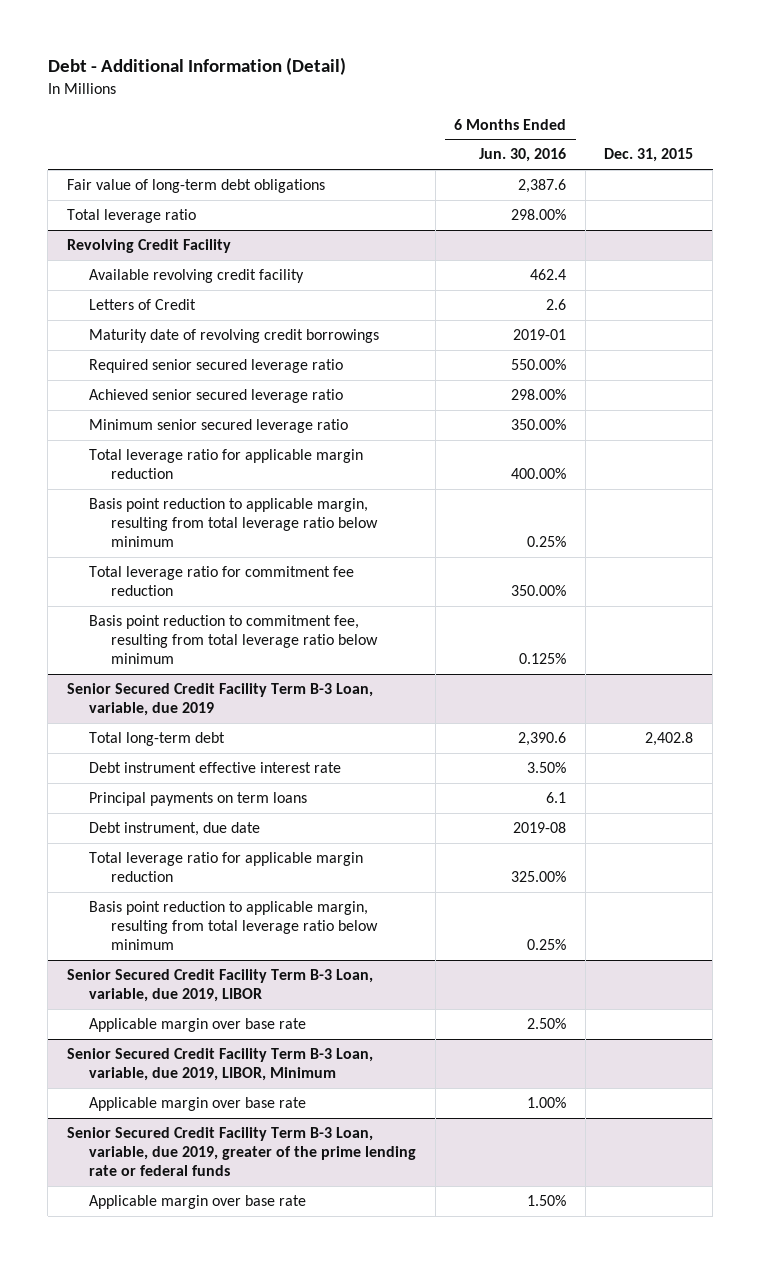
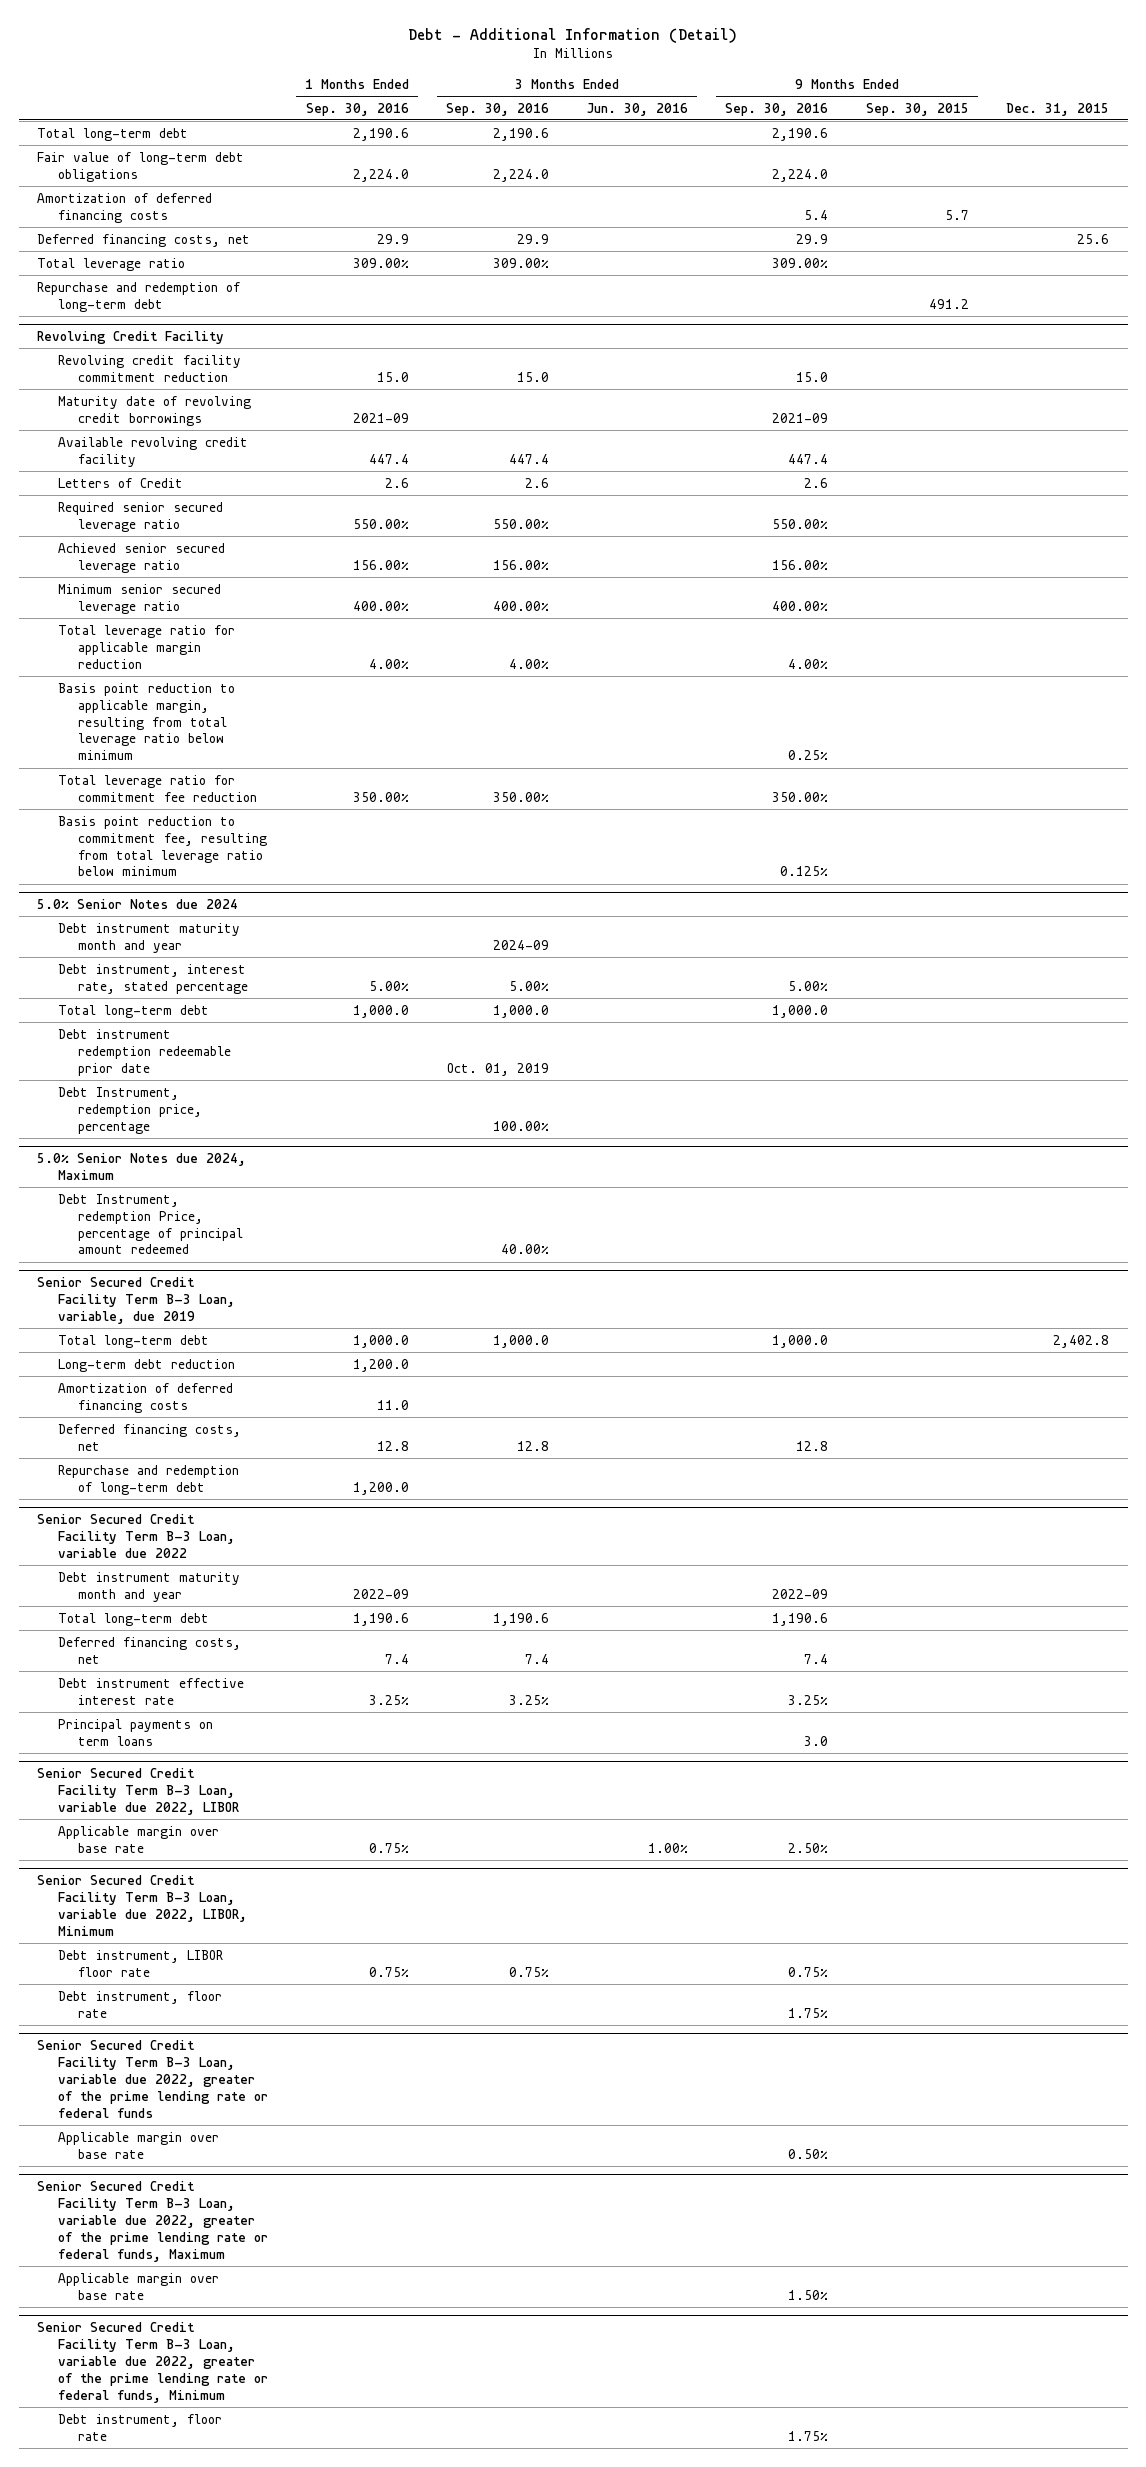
- | 6 Months Ended Jun. 30, 2016 | Dec. 31, 2015
+ | 1 Months Ended Sep. 30, 2016 | 3 Months Ended Sep. 30, 2016 | 3 Months Ended Jun. 30, 2016 | 9 Months Ended Sep. 30, 2016 | 9 Months Ended Sep. 30, 2015 | Dec. 31, 2015
+ Total long-term debt | 2,190.6 | 2,190.6 | | 2,190.6 | |
+ Amortization of deferred financing costs | | | | 5.4 | 5.7 |
+ Deferred financing costs, net | 29.9 | 29.9 | | 29.9 | | 25.6
+ Repurchase and redemption of long-term debt | | | | | 491.2 |
@ Revolving Credit Facility
+ Revolving credit facility commitment reduction | 15.0 | 15.0 | | 15.0 | |
moved up: Maturity date of revolving credit borrowings | 2021-09 | | | 2021-09 | |
+ 5.0% Senior Notes due 2024
+ Debt instrument maturity month and year | | 2024-09 | | | |
+ Debt instrument, interest rate, stated percentage | 5.00% | 5.00% | | 5.00% | |
+ Total long-term debt | 1,000.0 | 1,000.0 | | 1,000.0 | |
+ Debt instrument redemption redeemable prior date | | Oct. 01, 2019 | | | |
+ Debt Instrument, redemption price, percentage | | 100.00% | | | |
+ 5.0% Senior Notes due 2024, Maximum
+ Debt Instrument, redemption Price, percentage of principal amount redeemed | | 40.00% | | | |
@ Senior Secured Credit Facility Term B-3 Loan, variable, due 2019
- Debt instrument effective interest rate | 3.50% |
- Principal payments on term loans | 6.1 |
- Debt instrument, due date | 2019-08 |
- Total leverage ratio for applicable margin reduction | 325.00% |
- Basis point reduction to applicable margin, resulting from total leverage ratio below minimum | 0.25% |
- Senior Secured Credit Facility Term B-3 Loan, variable, due 2019, LIBOR
@ Senior Secured Credit Facility Term B-3 Loan, variable, due 2019
+ Long-term debt reduction | 1,200.0 | | | | |
+ Amortization of deferred financing costs | 11.0 | | | | |
+ Deferred financing costs, net | 12.8 | 12.8 | | 12.8 | |
+ Repurchase and redemption of long-term debt | 1,200.0 | | | | |
+ Senior Secured Credit Facility Term B-3 Loan, variable due 2022
+ Debt instrument maturity month and year | 2022-09 | | | 2022-09 | |
+ Total long-term debt | 1,190.6 | 1,190.6 | | 1,190.6 | |
+ Deferred financing costs, net | 7.4 | 7.4 | | 7.4 | |
+ Debt instrument effective interest rate | 3.25% | 3.25% | | 3.25% | |
+ Principal payments on term loans | | | | 3.0 | |
+ Senior Secured Credit Facility Term B-3 Loan, variable due 2022, LIBOR
- Senior Secured Credit Facility Term B-3 Loan, variable, due 2019, LIBOR, Minimum
- Applicable margin over base rate | 1.00% |
- Senior Secured Credit Facility Term B-3 Loan, variable, due 2019, greater of the prime lending rate or federal funds
+ Senior Secured Credit Facility Term B-3 Loan, variable due 2022, LIBOR, Minimum
+ Debt instrument, LIBOR floor rate | 0.75% | 0.75% | | 0.75% | |
+ Debt instrument, floor rate | | | | 1.75% | |
+ Senior Secured Credit Facility Term B-3 Loan, variable due 2022, greater of the prime lending rate or federal funds
+ Senior Secured Credit Facility Term B-3 Loan, variable due 2022, greater of the prime lending rate or federal funds, Maximum
+ Applicable margin over base rate | | | | 1.50% | |
+ Senior Secured Credit Facility Term B-3 Loan, variable due 2022, greater of the prime lending rate or federal funds, Minimum
+ Debt instrument, floor rate | | | | 1.75% | |

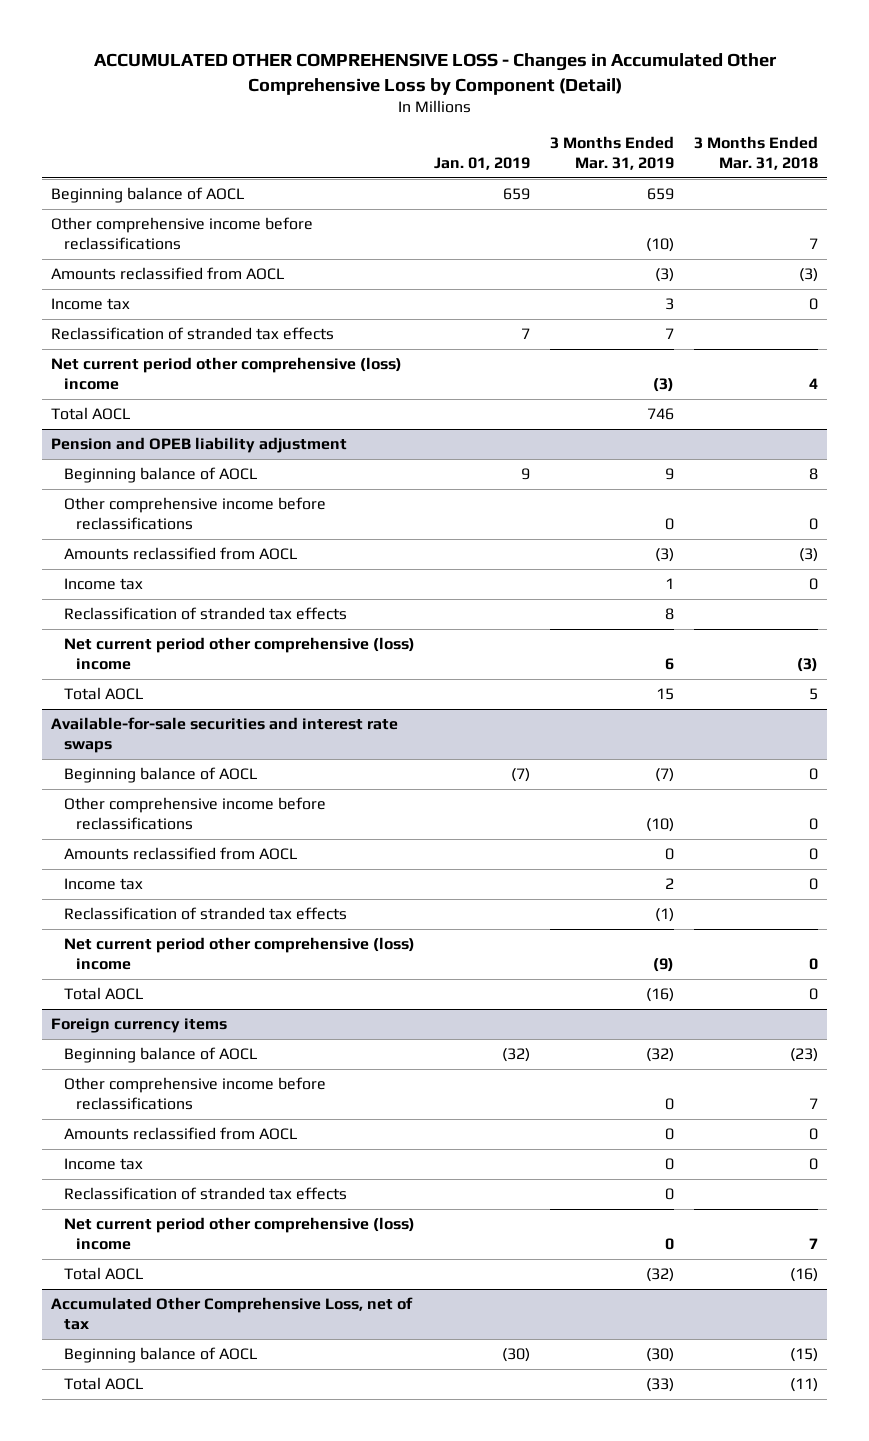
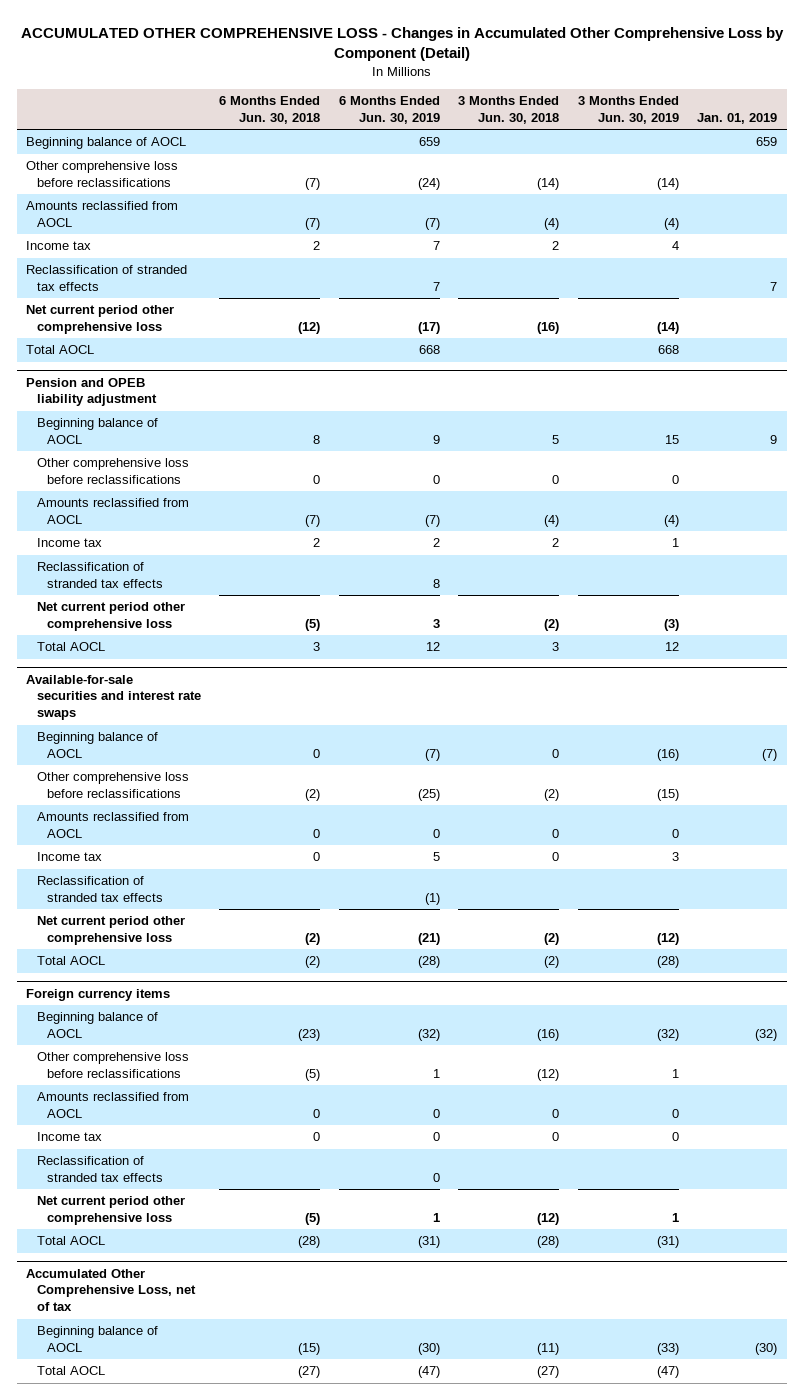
- | Jan. 01, 2019 | 3 Months Ended Mar. 31, 2019 | 3 Months Ended Mar. 31, 2018
+ | 6 Months Ended Jun. 30, 2018 | 6 Months Ended Jun. 30, 2019 | 3 Months Ended Jun. 30, 2018 | 3 Months Ended Jun. 30, 2019 | Jan. 01, 2019
- Other comprehensive income before reclassifications | | (10) | 7
+ Other comprehensive loss before reclassifications | (7) | (24) | (14) | (14) |
- Net current period other comprehensive (loss) income | | (3) | 4
+ Net current period other comprehensive loss | (12) | (17) | (16) | (14) |
@ Pension and OPEB liability adjustment
- Other comprehensive income before reclassifications | | 0 | 0
+ Other comprehensive loss before reclassifications | 0 | 0 | 0 | 0 |
- Net current period other comprehensive (loss) income | | 6 | (3)
+ Net current period other comprehensive loss | (5) | 3 | (2) | (3) |
@ Available-for-sale securities and interest rate swaps
- Other comprehensive income before reclassifications | | (10) | 0
+ Other comprehensive loss before reclassifications | (2) | (25) | (2) | (15) |
- Net current period other comprehensive (loss) income | | (9) | 0
+ Net current period other comprehensive loss | (2) | (21) | (2) | (12) |
@ Foreign currency items
- Other comprehensive income before reclassifications | | 0 | 7
+ Other comprehensive loss before reclassifications | (5) | 1 | (12) | 1 |
- Net current period other comprehensive (loss) income | | 0 | 7
+ Net current period other comprehensive loss | (5) | 1 | (12) | 1 |

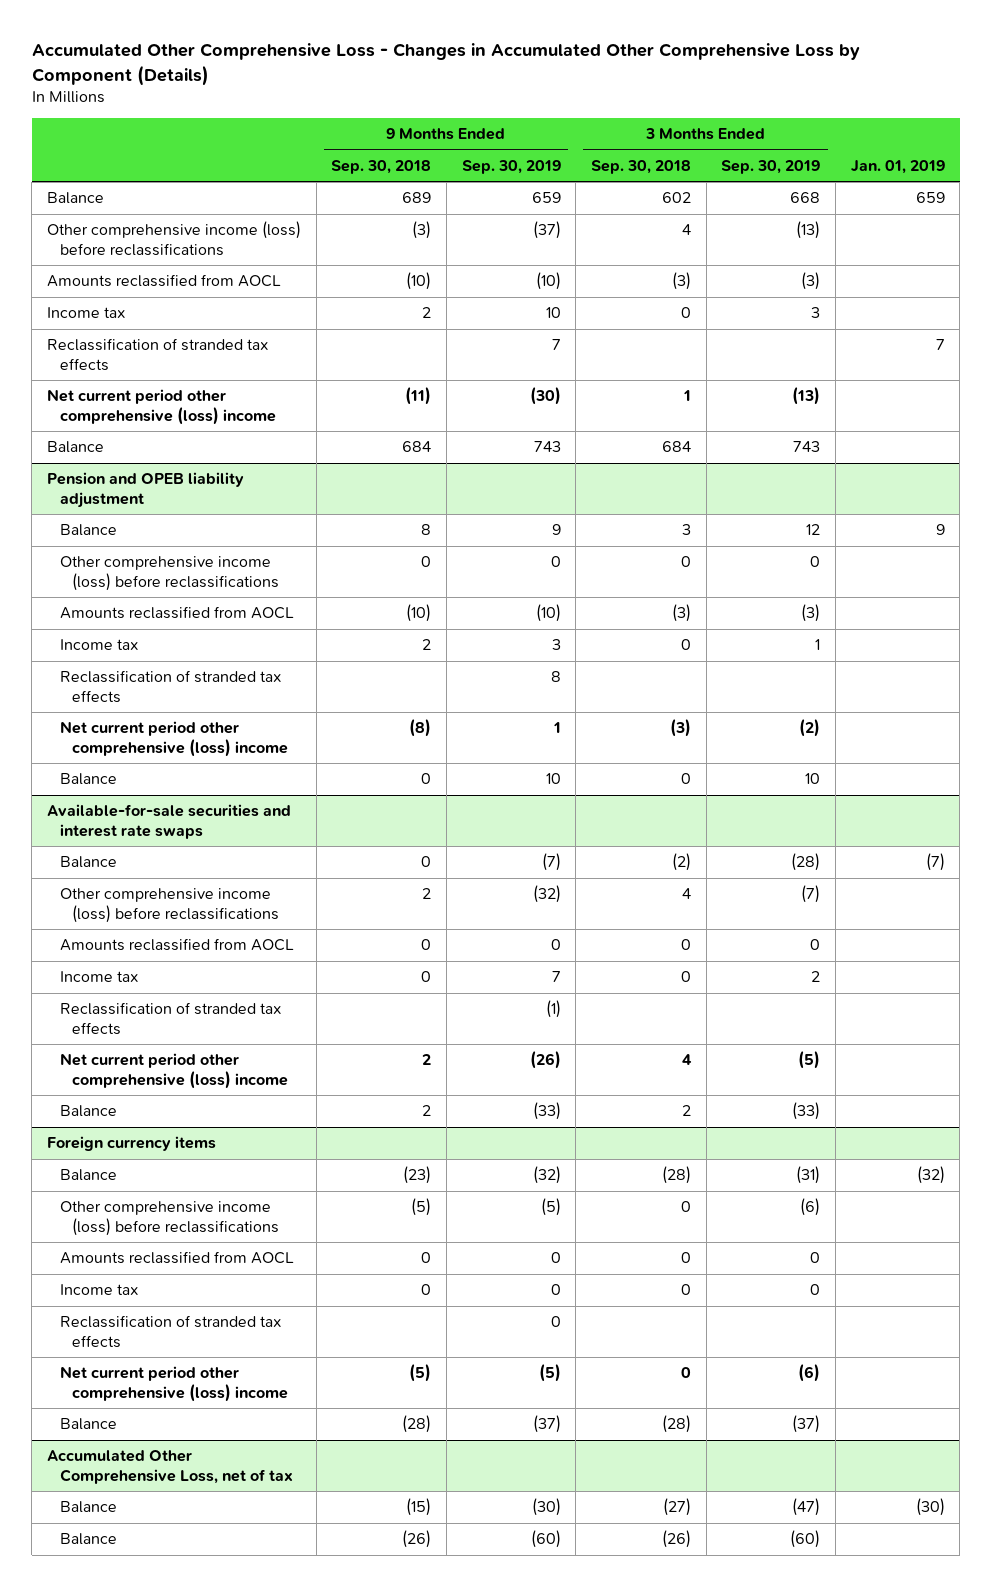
- ACCUMULATED OTHER COMPREHENSIVE LOSS - Changes in Accumulated Other Comprehensive Loss by Component (Detail)
+ Accumulated Other Comprehensive Loss - Changes in Accumulated Other Comprehensive Loss by Component (Details)
- | 6 Months Ended Jun. 30, 2018 | 6 Months Ended Jun. 30, 2019 | 3 Months Ended Jun. 30, 2018 | 3 Months Ended Jun. 30, 2019 | Jan. 01, 2019
+ | 9 Months Ended Sep. 30, 2018 | 9 Months Ended Sep. 30, 2019 | 3 Months Ended Sep. 30, 2018 | 3 Months Ended Sep. 30, 2019 | Jan. 01, 2019
- Beginning balance of AOCL | | 659 | | | 659
- Other comprehensive loss before reclassifications | (7) | (24) | (14) | (14) |
+ Balance | 689 | 659 | 602 | 668 | 659
+ Other comprehensive income (loss) before reclassifications | (3) | (37) | 4 | (13) |
- Net current period other comprehensive loss | (12) | (17) | (16) | (14) |
- Total AOCL | | 668 | | 668 |
+ Net current period other comprehensive (loss) income | (11) | (30) | 1 | (13) |
+ Balance | 684 | 743 | 684 | 743 |
@ Pension and OPEB liability adjustment
- Beginning balance of AOCL | 8 | 9 | 5 | 15 | 9
- Other comprehensive loss before reclassifications | 0 | 0 | 0 | 0 |
+ Balance | 8 | 9 | 3 | 12 | 9
+ Other comprehensive income (loss) before reclassifications | 0 | 0 | 0 | 0 |
- Net current period other comprehensive loss | (5) | 3 | (2) | (3) |
- Total AOCL | 3 | 12 | 3 | 12 |
+ Net current period other comprehensive (loss) income | (8) | 1 | (3) | (2) |
+ Balance | 0 | 10 | 0 | 10 |
@ Available-for-sale securities and interest rate swaps
- Beginning balance of AOCL | 0 | (7) | 0 | (16) | (7)
- Other comprehensive loss before reclassifications | (2) | (25) | (2) | (15) |
+ Balance | 0 | (7) | (2) | (28) | (7)
+ Other comprehensive income (loss) before reclassifications | 2 | (32) | 4 | (7) |
- Net current period other comprehensive loss | (2) | (21) | (2) | (12) |
- Total AOCL | (2) | (28) | (2) | (28) |
+ Net current period other comprehensive (loss) income | 2 | (26) | 4 | (5) |
+ Balance | 2 | (33) | 2 | (33) |
@ Foreign currency items
- Beginning balance of AOCL | (23) | (32) | (16) | (32) | (32)
- Other comprehensive loss before reclassifications | (5) | 1 | (12) | 1 |
+ Balance | (23) | (32) | (28) | (31) | (32)
+ Other comprehensive income (loss) before reclassifications | (5) | (5) | 0 | (6) |
- Net current period other comprehensive loss | (5) | 1 | (12) | 1 |
- Total AOCL | (28) | (31) | (28) | (31) |
+ Net current period other comprehensive (loss) income | (5) | (5) | 0 | (6) |
+ Balance | (28) | (37) | (28) | (37) |
@ Accumulated Other Comprehensive Loss, net of tax
- Beginning balance of AOCL | (15) | (30) | (11) | (33) | (30)
- Total AOCL | (27) | (47) | (27) | (47) |
+ Balance | (15) | (30) | (27) | (47) | (30)
+ Balance | (26) | (60) | (26) | (60) |

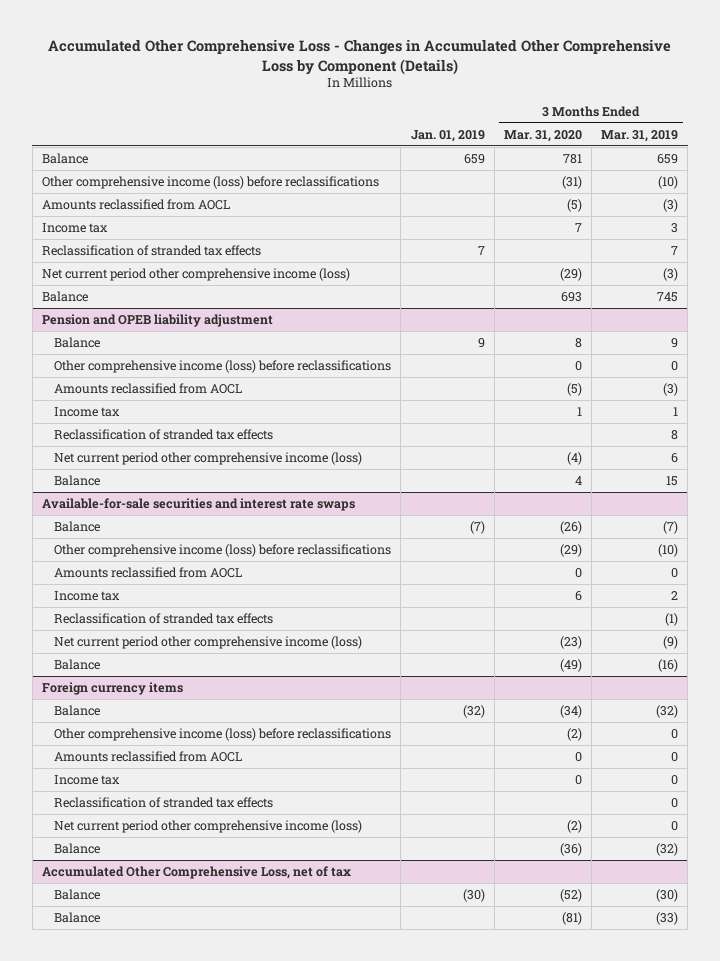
- | 9 Months Ended Sep. 30, 2018 | 9 Months Ended Sep. 30, 2019 | 3 Months Ended Sep. 30, 2018 | 3 Months Ended Sep. 30, 2019 | Jan. 01, 2019
+ | Jan. 01, 2019 | 3 Months Ended Mar. 31, 2020 | 3 Months Ended Mar. 31, 2019
- Net current period other comprehensive (loss) income | (11) | (30) | 1 | (13) |
+ Net current period other comprehensive income (loss) | | (29) | (3)
@ Pension and OPEB liability adjustment
- Net current period other comprehensive (loss) income | (8) | 1 | (3) | (2) |
+ Net current period other comprehensive income (loss) | | (4) | 6
@ Available-for-sale securities and interest rate swaps
- Net current period other comprehensive (loss) income | 2 | (26) | 4 | (5) |
+ Net current period other comprehensive income (loss) | | (23) | (9)
@ Foreign currency items
- Net current period other comprehensive (loss) income | (5) | (5) | 0 | (6) |
+ Net current period other comprehensive income (loss) | | (2) | 0

